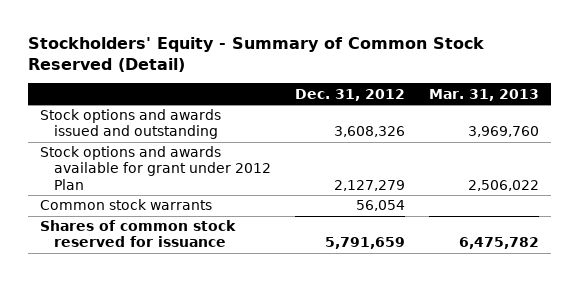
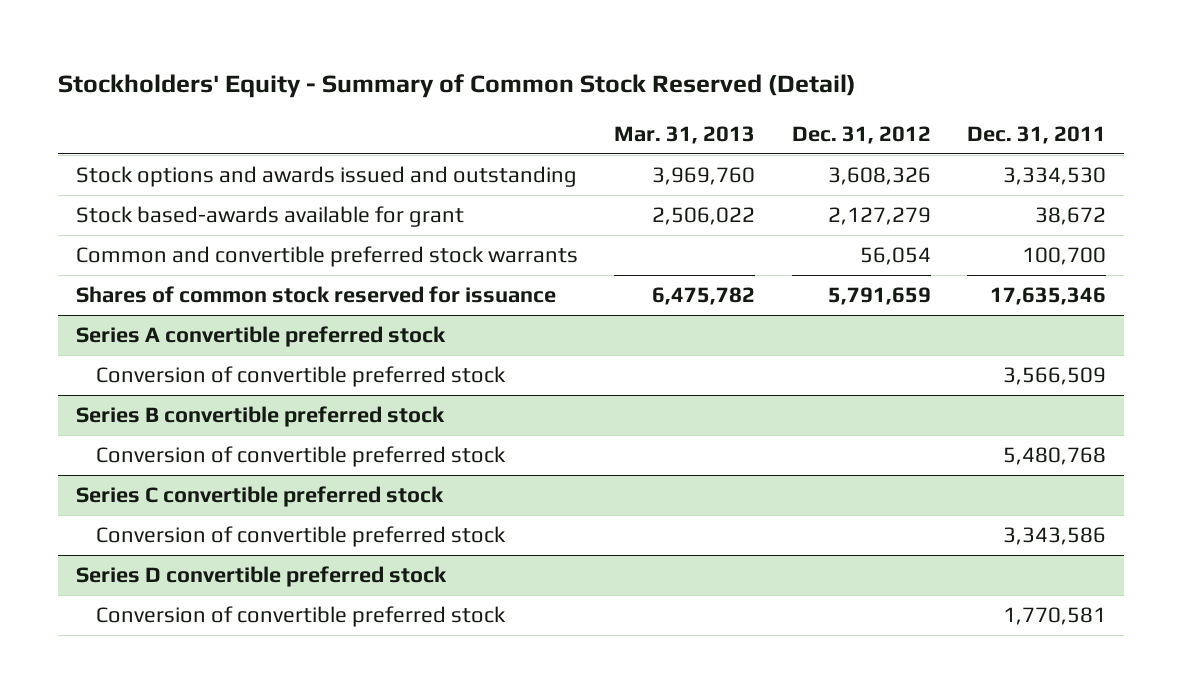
- | Dec. 31, 2012 | Mar. 31, 2013
+ | Mar. 31, 2013 | Dec. 31, 2012 | Dec. 31, 2011
- Stock options and awards available for grant under 2012 Plan | 2,127,279 | 2,506,022
- Common stock warrants | 56,054 |
+ Stock based-awards available for grant | 2,506,022 | 2,127,279 | 38,672
+ Common and convertible preferred stock warrants | | 56,054 | 100,700
+ Series A convertible preferred stock
+ Conversion of convertible preferred stock | | | 3,566,509
+ Series B convertible preferred stock
+ Conversion of convertible preferred stock | | | 5,480,768
+ Series C convertible preferred stock
+ Conversion of convertible preferred stock | | | 3,343,586
+ Series D convertible preferred stock
+ Conversion of convertible preferred stock | | | 1,770,581

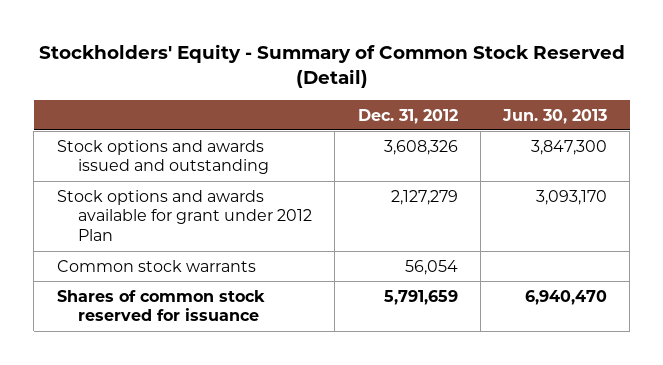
- | Mar. 31, 2013 | Dec. 31, 2012 | Dec. 31, 2011
+ | Dec. 31, 2012 | Jun. 30, 2013
- Stock based-awards available for grant | 2,506,022 | 2,127,279 | 38,672
- Common and convertible preferred stock warrants | | 56,054 | 100,700
+ Stock options and awards available for grant under 2012 Plan | 2,127,279 | 3,093,170
+ Common stock warrants | 56,054 |
- Series A convertible preferred stock
- Conversion of convertible preferred stock | | | 3,566,509
- Series B convertible preferred stock
- Conversion of convertible preferred stock | | | 5,480,768
- Series C convertible preferred stock
- Conversion of convertible preferred stock | | | 3,343,586
- Series D convertible preferred stock
- Conversion of convertible preferred stock | | | 1,770,581

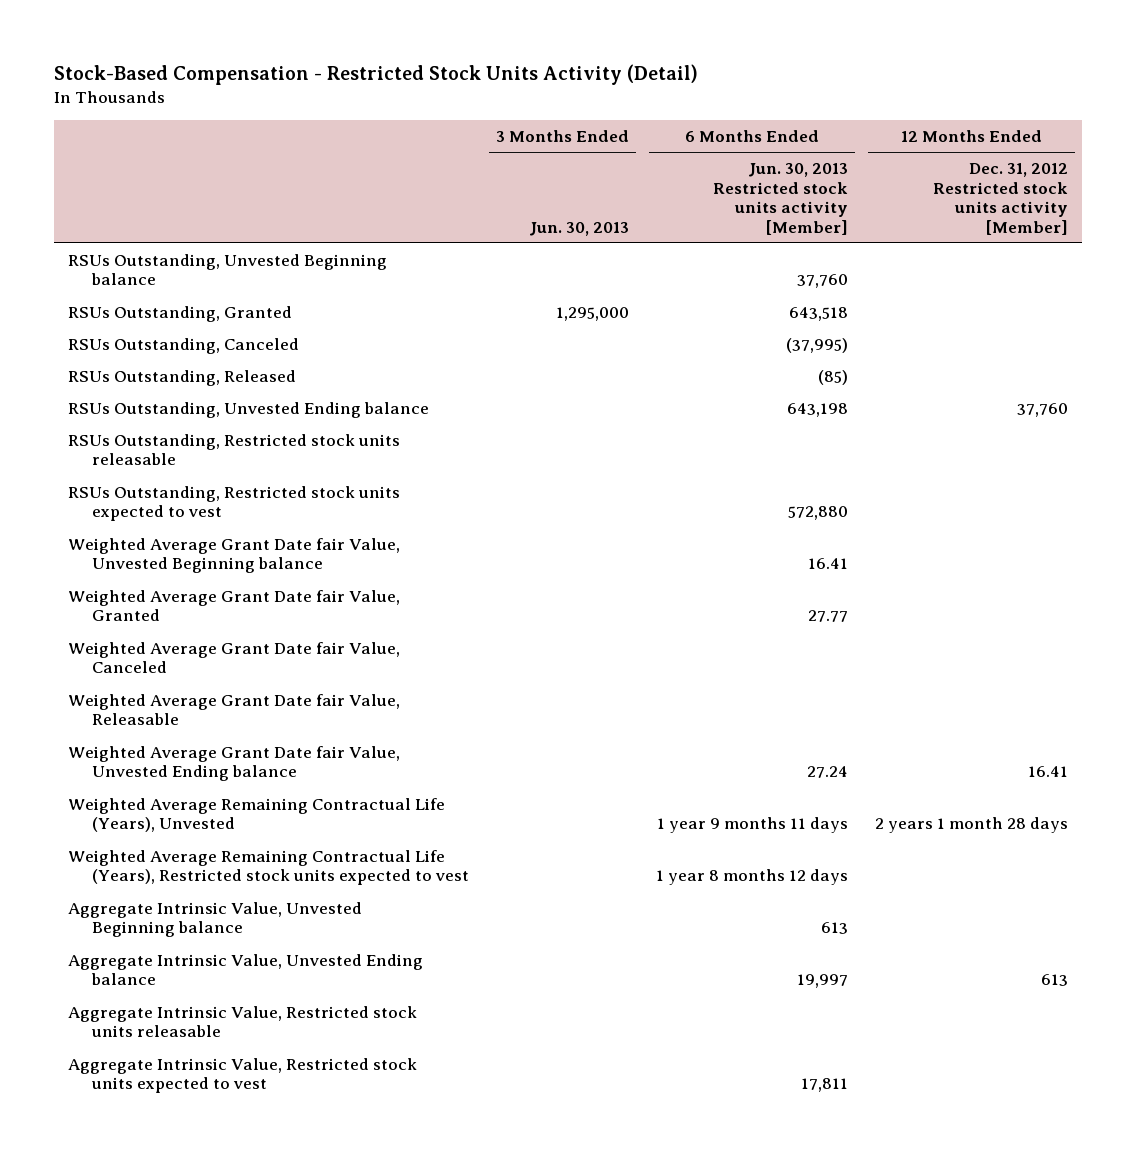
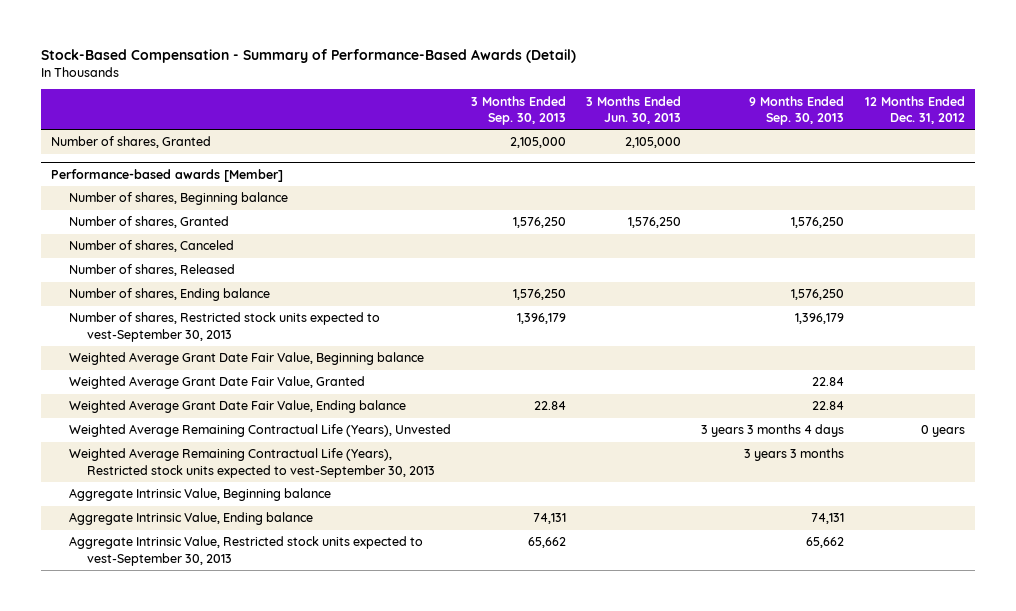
- Stock-Based Compensation - Restricted Stock Units Activity (Detail)
+ Stock-Based Compensation - Summary of Performance-Based Awards (Detail)
- | 3 Months Ended Jun. 30, 2013 | 6 Months Ended Jun. 30, 2013 Restricted stock units activity [Member] | 12 Months Ended Dec. 31, 2012 Restricted stock units activity [Member]
+ | 3 Months Ended Sep. 30, 2013 | 3 Months Ended Jun. 30, 2013 | 9 Months Ended Sep. 30, 2013 | 12 Months Ended Dec. 31, 2012
- RSUs Outstanding, Unvested Beginning balance | | 37,760 |
- RSUs Outstanding, Granted | 1,295,000 | 643,518 |
- RSUs Outstanding, Canceled | | (37,995) |
- RSUs Outstanding, Released | | (85) |
- RSUs Outstanding, Unvested Ending balance | | 643,198 | 37,760
- RSUs Outstanding, Restricted stock units releasable
- RSUs Outstanding, Restricted stock units expected to vest | | 572,880 |
- Weighted Average Grant Date fair Value, Unvested Beginning balance | | 16.41 |
- Weighted Average Grant Date fair Value, Granted | | 27.77 |
- Weighted Average Grant Date fair Value, Canceled
- Weighted Average Grant Date fair Value, Releasable
- Weighted Average Grant Date fair Value, Unvested Ending balance | | 27.24 | 16.41
- Weighted Average Remaining Contractual Life (Years), Unvested | | 1 year 9 months 11 days | 2 years 1 month 28 days
- Weighted Average Remaining Contractual Life (Years), Restricted stock units expected to vest | | 1 year 8 months 12 days |
- Aggregate Intrinsic Value, Unvested Beginning balance | | 613 |
- Aggregate Intrinsic Value, Unvested Ending balance | | 19,997 | 613
- Aggregate Intrinsic Value, Restricted stock units releasable
- Aggregate Intrinsic Value, Restricted stock units expected to vest | | 17,811 |
+ Number of shares, Granted | 2,105,000 | 2,105,000 | |
+ Performance-based awards [Member]
+ Number of shares, Beginning balance
+ Number of shares, Granted | 1,576,250 | 1,576,250 | 1,576,250 |
+ Number of shares, Canceled
+ Number of shares, Released
+ Number of shares, Ending balance | 1,576,250 | | 1,576,250 |
+ Number of shares, Restricted stock units expected to vest-September 30, 2013 | 1,396,179 | | 1,396,179 |
+ Weighted Average Grant Date Fair Value, Beginning balance
+ Weighted Average Grant Date Fair Value, Granted | | | 22.84 |
+ Weighted Average Grant Date Fair Value, Ending balance | 22.84 | | 22.84 |
+ Weighted Average Remaining Contractual Life (Years), Unvested | | | 3 years 3 months 4 days | 0 years
+ Weighted Average Remaining Contractual Life (Years), Restricted stock units expected to vest-September 30, 2013 | | | 3 years 3 months |
+ Aggregate Intrinsic Value, Beginning balance
+ Aggregate Intrinsic Value, Ending balance | 74,131 | | 74,131 |
+ Aggregate Intrinsic Value, Restricted stock units expected to vest-September 30, 2013 | 65,662 | | 65,662 |

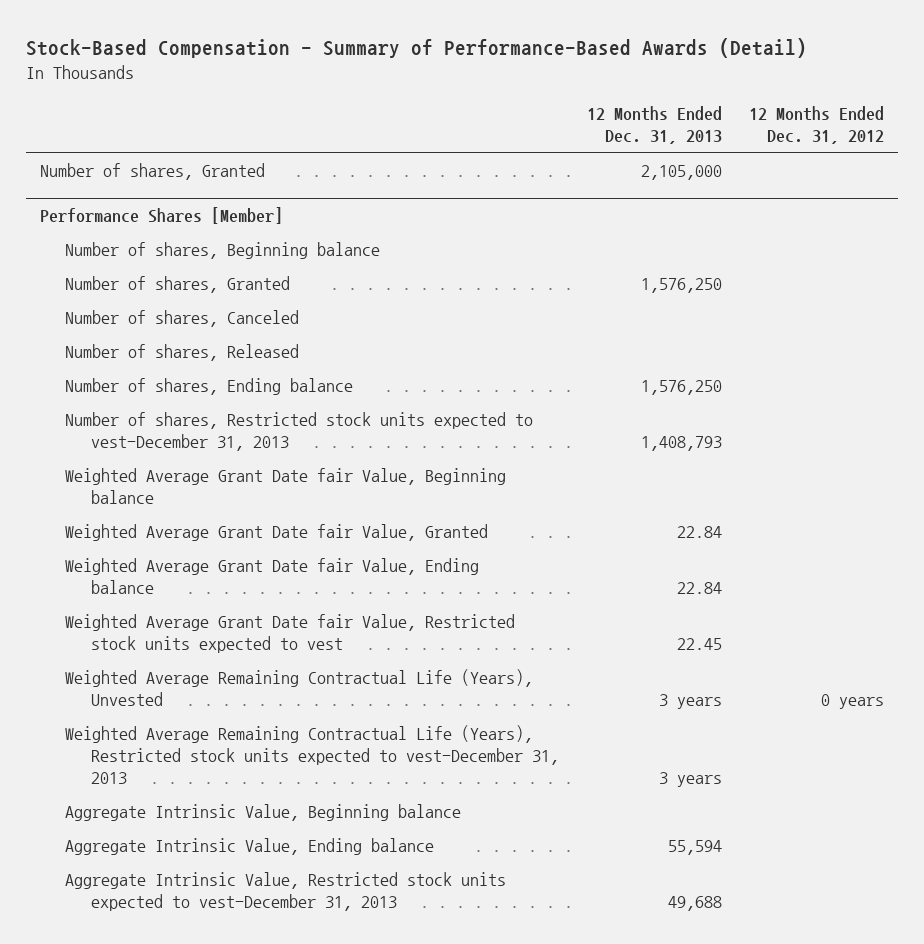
- | 3 Months Ended Sep. 30, 2013 | 3 Months Ended Jun. 30, 2013 | 9 Months Ended Sep. 30, 2013 | 12 Months Ended Dec. 31, 2012
+ | 12 Months Ended Dec. 31, 2013 | 12 Months Ended Dec. 31, 2012
- Performance-based awards [Member]
- Number of shares, Beginning balance
- Number of shares, Granted | 1,576,250 | 1,576,250 | 1,576,250 |
- Number of shares, Canceled
- Number of shares, Released
- Number of shares, Ending balance | 1,576,250 | | 1,576,250 |
- Number of shares, Restricted stock units expected to vest-September 30, 2013 | 1,396,179 | | 1,396,179 |
- Weighted Average Grant Date Fair Value, Beginning balance
- Weighted Average Grant Date Fair Value, Granted | | | 22.84 |
- Weighted Average Grant Date Fair Value, Ending balance | 22.84 | | 22.84 |
- Weighted Average Remaining Contractual Life (Years), Unvested | | | 3 years 3 months 4 days | 0 years
- Weighted Average Remaining Contractual Life (Years), Restricted stock units expected to vest-September 30, 2013 | | | 3 years 3 months |
- Aggregate Intrinsic Value, Beginning balance
- Aggregate Intrinsic Value, Ending balance | 74,131 | | 74,131 |
- Aggregate Intrinsic Value, Restricted stock units expected to vest-September 30, 2013 | 65,662 | | 65,662 |
+ Performance Shares [Member]
+ Number of shares, Beginning balance
+ Number of shares, Granted | 1,576,250 |
+ Number of shares, Canceled
+ Number of shares, Released
+ Number of shares, Ending balance | 1,576,250 |
+ Number of shares, Restricted stock units expected to vest-December 31, 2013 | 1,408,793 |
+ Weighted Average Grant Date fair Value, Beginning balance
+ Weighted Average Grant Date fair Value, Granted | 22.84 |
+ Weighted Average Grant Date fair Value, Ending balance | 22.84 |
+ Weighted Average Grant Date fair Value, Restricted stock units expected to vest | 22.45 |
+ Weighted Average Remaining Contractual Life (Years), Unvested | 3 years | 0 years
+ Weighted Average Remaining Contractual Life (Years), Restricted stock units expected to vest-December 31, 2013 | 3 years |
+ Aggregate Intrinsic Value, Beginning balance
+ Aggregate Intrinsic Value, Ending balance | 55,594 |
+ Aggregate Intrinsic Value, Restricted stock units expected to vest-December 31, 2013 | 49,688 |

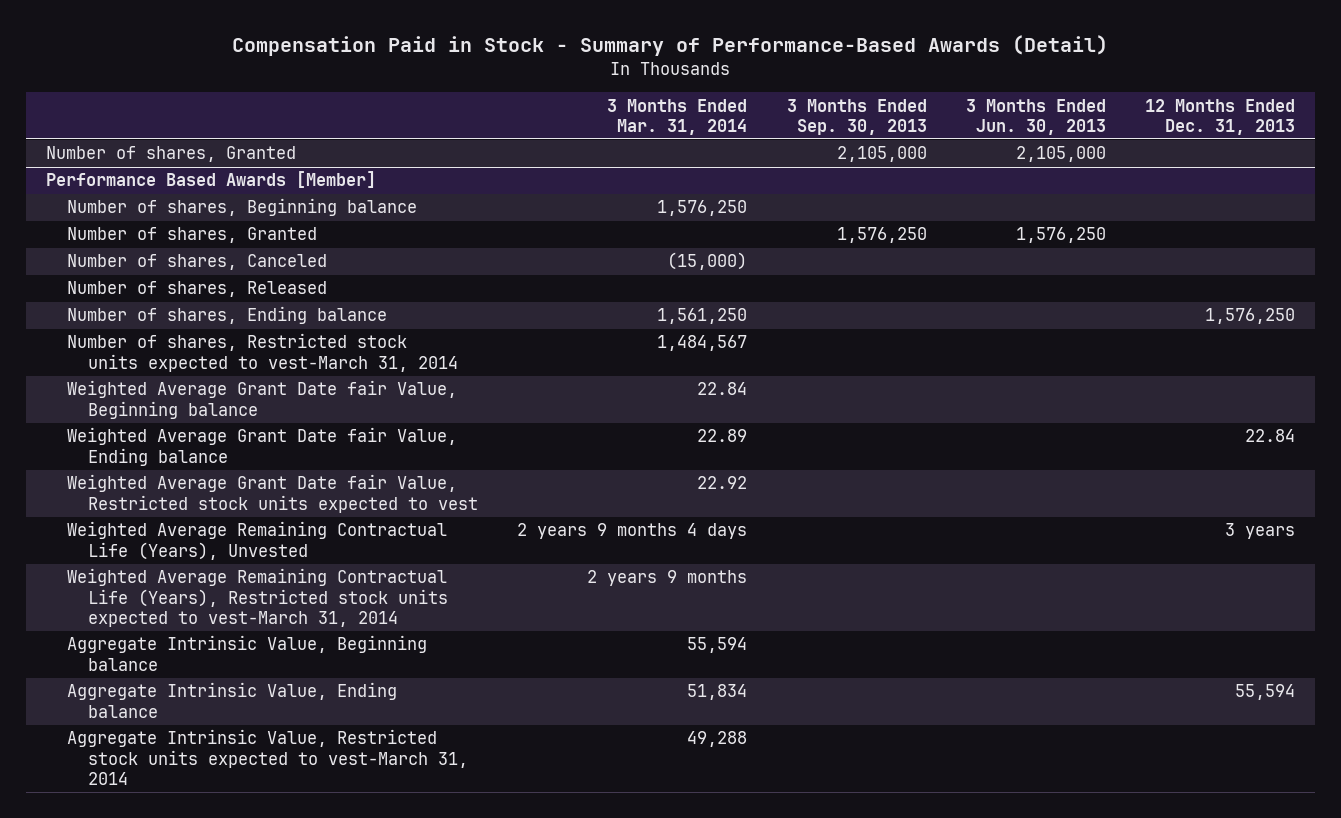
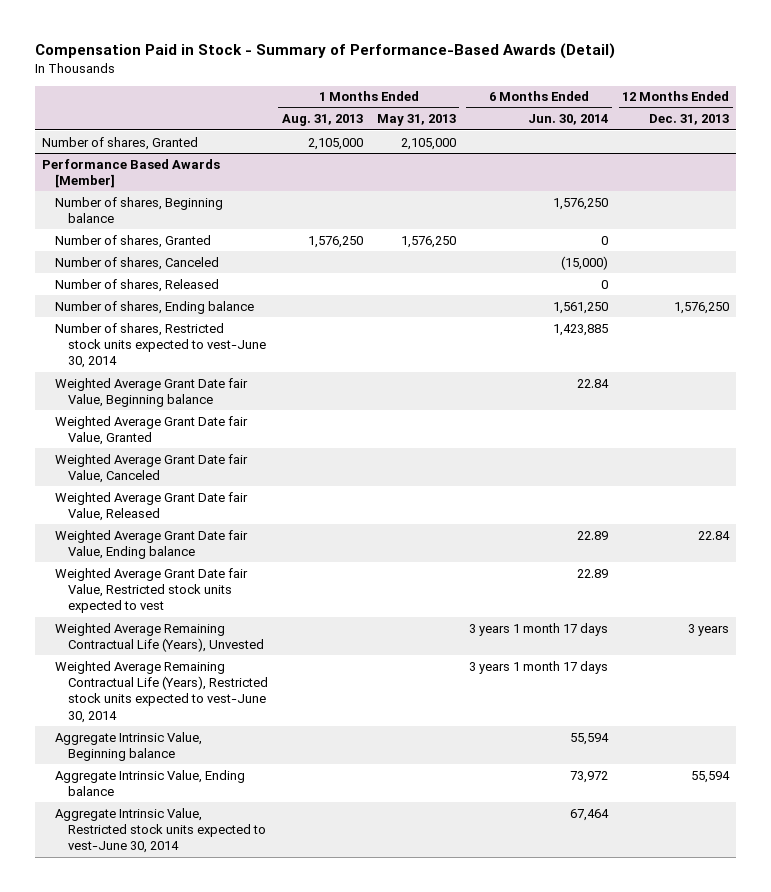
- | 3 Months Ended Mar. 31, 2014 | 3 Months Ended Sep. 30, 2013 | 3 Months Ended Jun. 30, 2013 | 12 Months Ended Dec. 31, 2013
+ | 1 Months Ended Aug. 31, 2013 | 1 Months Ended May 31, 2013 | 6 Months Ended Jun. 30, 2014 | 12 Months Ended Dec. 31, 2013
@ Performance Based Awards [Member]
- Number of shares, Restricted stock units expected to vest-March 31, 2014 | 1,484,567 | | |
+ Number of shares, Restricted stock units expected to vest-June 30, 2014 | | | 1,423,885 |
+ Weighted Average Grant Date fair Value, Granted
+ Weighted Average Grant Date fair Value, Canceled
+ Weighted Average Grant Date fair Value, Released
- Weighted Average Remaining Contractual Life (Years), Restricted stock units expected to vest-March 31, 2014 | 2 years 9 months | | |
+ Weighted Average Remaining Contractual Life (Years), Restricted stock units expected to vest-June 30, 2014 | | | 3 years 1 month 17 days |
- Aggregate Intrinsic Value, Restricted stock units expected to vest-March 31, 2014 | 49,288 | | |
+ Aggregate Intrinsic Value, Restricted stock units expected to vest-June 30, 2014 | | | 67,464 |

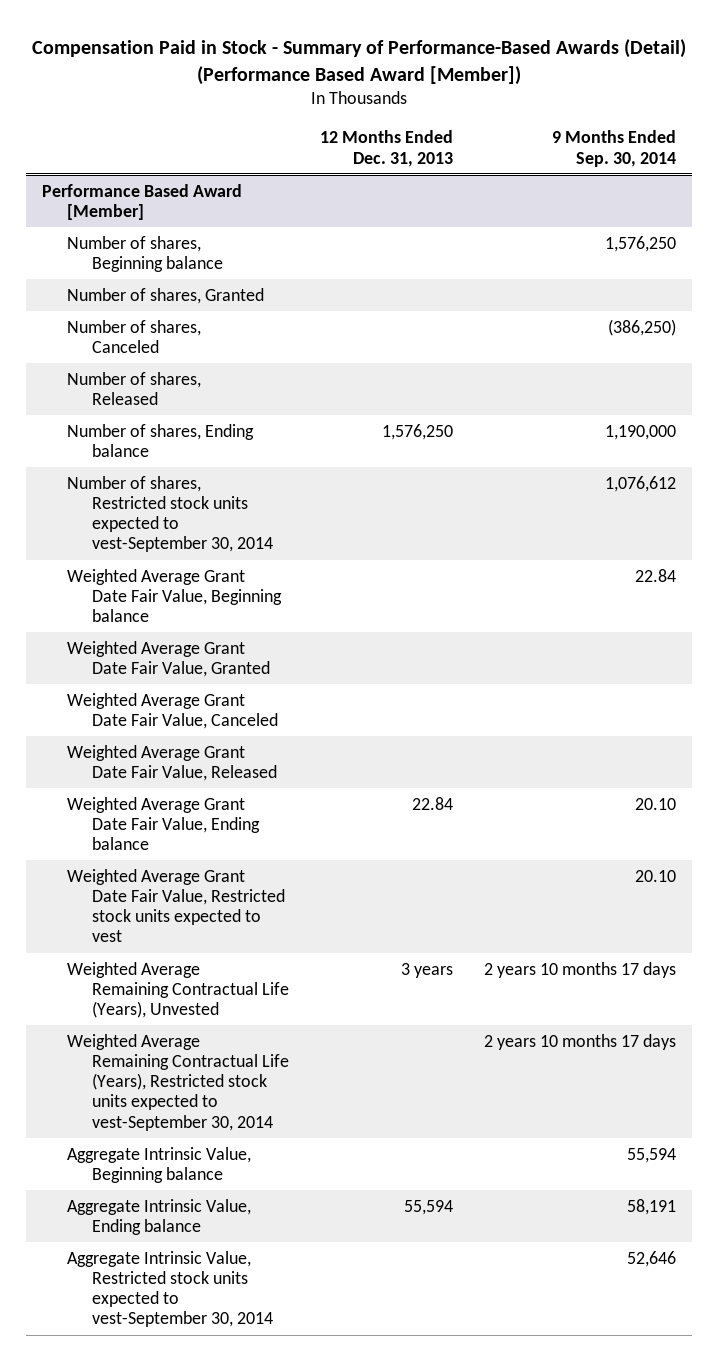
- Compensation Paid in Stock - Summary of Performance-Based Awards (Detail)
+ Compensation Paid in Stock - Summary of Performance-Based Awards (Detail) (Performance Based Award [Member])
- | 1 Months Ended Aug. 31, 2013 | 1 Months Ended May 31, 2013 | 6 Months Ended Jun. 30, 2014 | 12 Months Ended Dec. 31, 2013
+ | 12 Months Ended Dec. 31, 2013 | 9 Months Ended Sep. 30, 2014
- Number of shares, Granted | 2,105,000 | 2,105,000 | |
- Performance Based Awards [Member]
+ Performance Based Award [Member]
- Number of shares, Restricted stock units expected to vest-June 30, 2014 | | | 1,423,885 |
- Weighted Average Grant Date fair Value, Beginning balance | | | 22.84 |
- Weighted Average Grant Date fair Value, Granted
- Weighted Average Grant Date fair Value, Canceled
- Weighted Average Grant Date fair Value, Released
- Weighted Average Grant Date fair Value, Ending balance | | | 22.89 | 22.84
- Weighted Average Grant Date fair Value, Restricted stock units expected to vest | | | 22.89 |
+ Number of shares, Restricted stock units expected to vest-September 30, 2014 | | 1,076,612
+ Weighted Average Grant Date Fair Value, Beginning balance | | 22.84
+ Weighted Average Grant Date Fair Value, Granted
+ Weighted Average Grant Date Fair Value, Canceled
+ Weighted Average Grant Date Fair Value, Released
+ Weighted Average Grant Date Fair Value, Ending balance | 22.84 | 20.10
+ Weighted Average Grant Date Fair Value, Restricted stock units expected to vest | | 20.10
- Weighted Average Remaining Contractual Life (Years), Restricted stock units expected to vest-June 30, 2014 | | | 3 years 1 month 17 days |
+ Weighted Average Remaining Contractual Life (Years), Restricted stock units expected to vest-September 30, 2014 | | 2 years 10 months 17 days
- Aggregate Intrinsic Value, Restricted stock units expected to vest-June 30, 2014 | | | 67,464 |
+ Aggregate Intrinsic Value, Restricted stock units expected to vest-September 30, 2014 | | 52,646

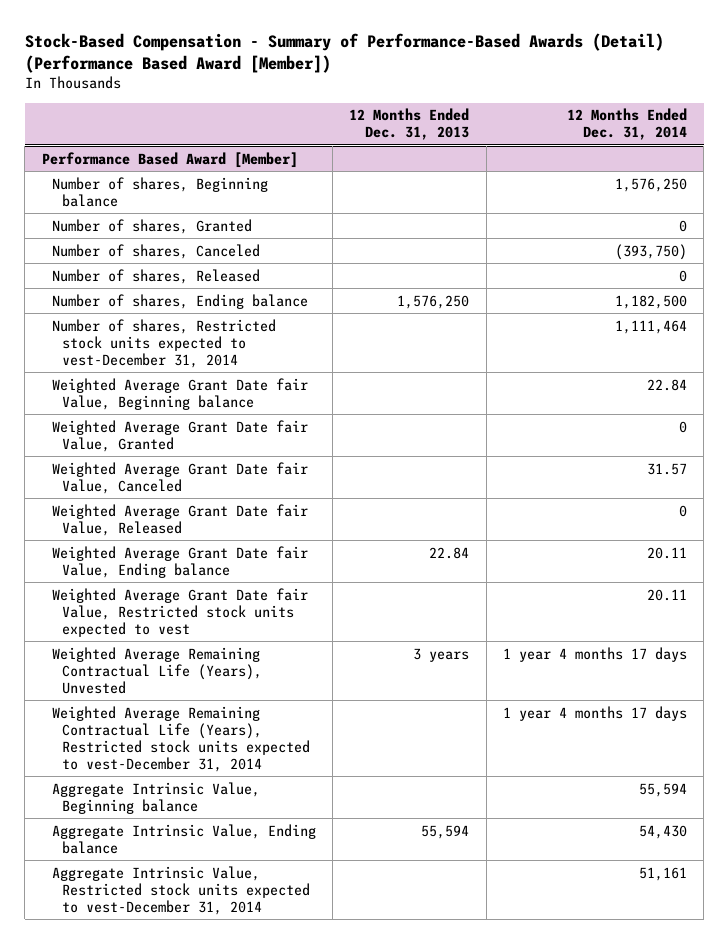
- Compensation Paid in Stock - Summary of Performance-Based Awards (Detail) (Performance Based Award [Member])
+ Stock-Based Compensation - Summary of Performance-Based Awards (Detail) (Performance Based Award [Member])
- | 12 Months Ended Dec. 31, 2013 | 9 Months Ended Sep. 30, 2014
+ | 12 Months Ended Dec. 31, 2013 | 12 Months Ended Dec. 31, 2014
@ Performance Based Award [Member]
- Number of shares, Restricted stock units expected to vest-September 30, 2014 | | 1,076,612
- Weighted Average Grant Date Fair Value, Beginning balance | | 22.84
- Weighted Average Grant Date Fair Value, Granted
- Weighted Average Grant Date Fair Value, Canceled
- Weighted Average Grant Date Fair Value, Released
- Weighted Average Grant Date Fair Value, Ending balance | 22.84 | 20.10
- Weighted Average Grant Date Fair Value, Restricted stock units expected to vest | | 20.10
+ Number of shares, Restricted stock units expected to vest-December 31, 2014 | | 1,111,464
+ Weighted Average Grant Date fair Value, Beginning balance | | 22.84
+ Weighted Average Grant Date fair Value, Granted | | 0
+ Weighted Average Grant Date fair Value, Canceled | | 31.57
+ Weighted Average Grant Date fair Value, Released | | 0
+ Weighted Average Grant Date fair Value, Ending balance | 22.84 | 20.11
+ Weighted Average Grant Date fair Value, Restricted stock units expected to vest | | 20.11
- Weighted Average Remaining Contractual Life (Years), Restricted stock units expected to vest-September 30, 2014 | | 2 years 10 months 17 days
+ Weighted Average Remaining Contractual Life (Years), Restricted stock units expected to vest-December 31, 2014 | | 1 year 4 months 17 days
- Aggregate Intrinsic Value, Restricted stock units expected to vest-September 30, 2014 | | 52,646
+ Aggregate Intrinsic Value, Restricted stock units expected to vest-December 31, 2014 | | 51,161

